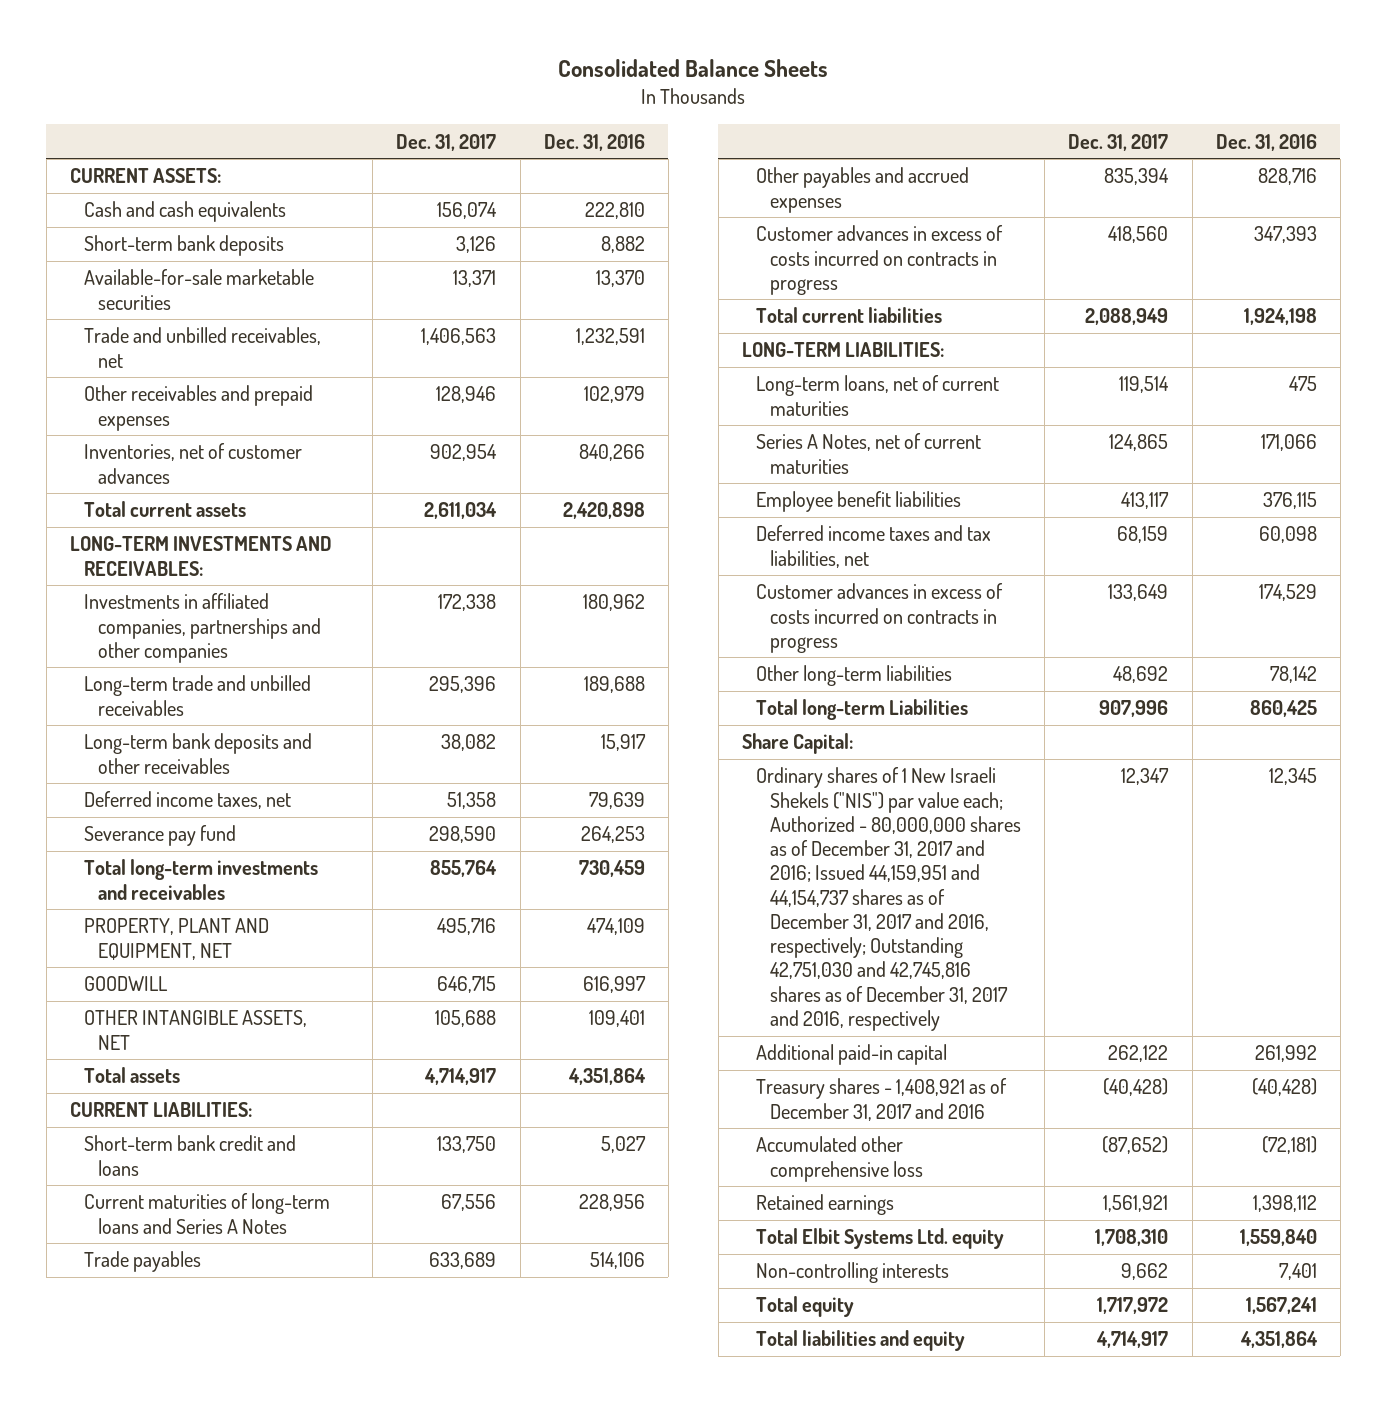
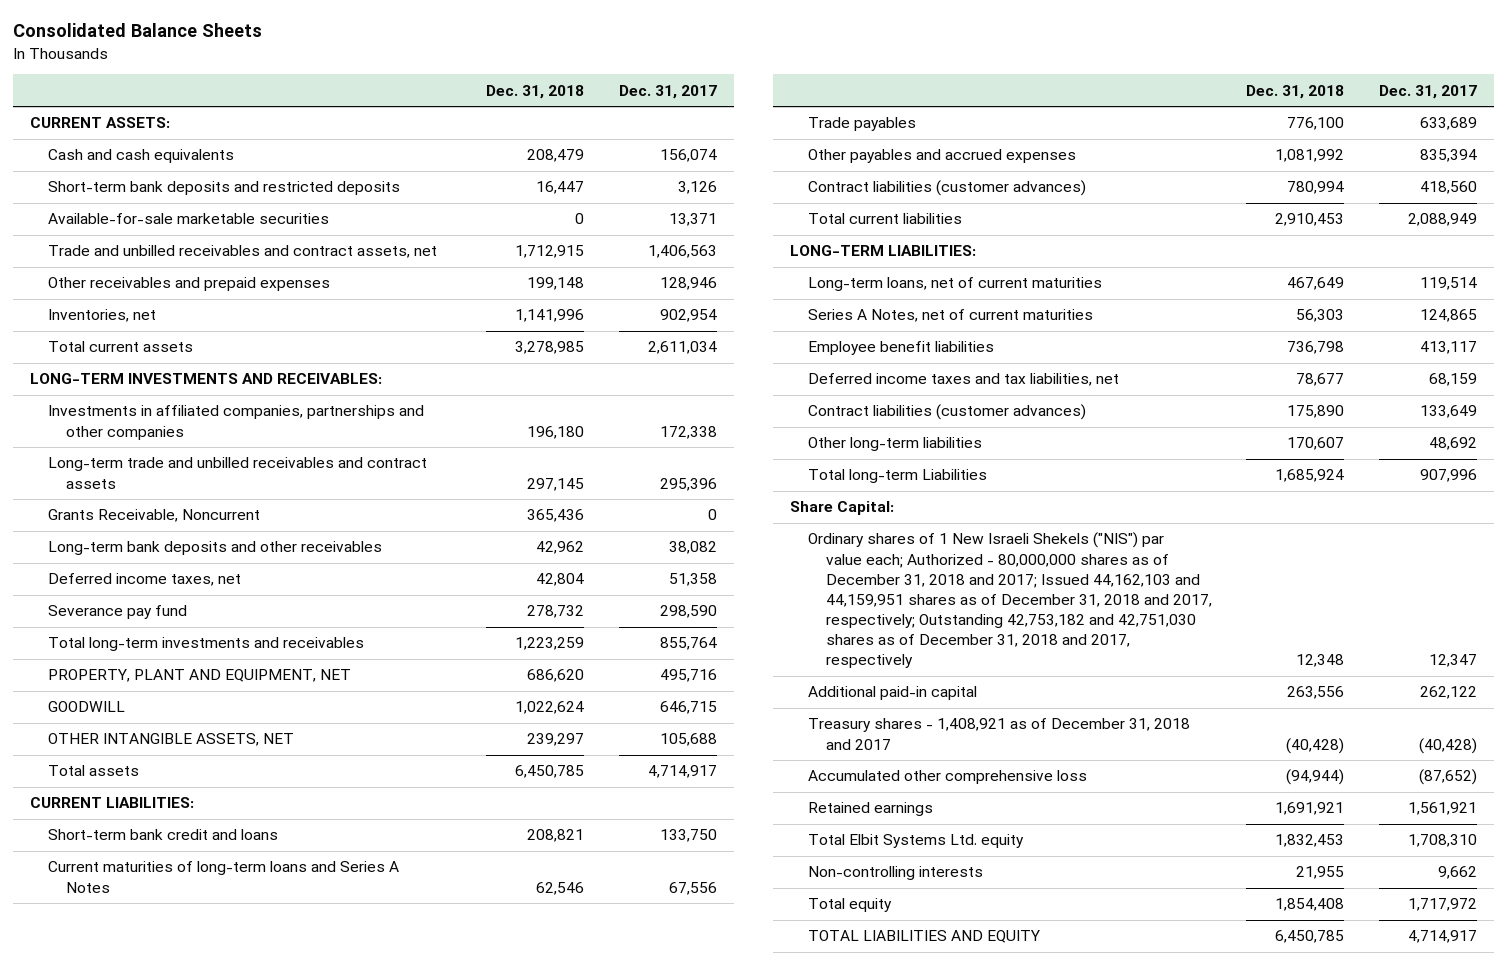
- | Dec. 31, 2017 | Dec. 31, 2016
+ | Dec. 31, 2018 | Dec. 31, 2017
- Short-term bank deposits | 3,126 | 8,882
+ Short-term bank deposits and restricted deposits | 16,447 | 3,126
- Trade and unbilled receivables, net | 1,406,563 | 1,232,591
+ Trade and unbilled receivables and contract assets, net | 1,712,915 | 1,406,563
- Inventories, net of customer advances | 902,954 | 840,266
+ Inventories, net | 1,141,996 | 902,954
- Long-term trade and unbilled receivables | 295,396 | 189,688
+ Long-term trade and unbilled receivables and contract assets | 297,145 | 295,396
+ Grants Receivable, Noncurrent | 365,436 | 0
- Customer advances in excess of costs incurred on contracts in progress | 418,560 | 347,393
+ Contract liabilities (customer advances) | 780,994 | 418,560
- Customer advances in excess of costs incurred on contracts in progress | 133,649 | 174,529
+ Contract liabilities (customer advances) | 175,890 | 133,649
- Ordinary shares of 1 New Israeli Shekels ("NIS") par value each; Authorized - 80,000,000 shares as of December 31, 2017 and 2016; Issued 44,159,951 and 44,154,737 shares as of December 31, 2017 and 2016, respectively; Outstanding 42,751,030 and 42,745,816 shares as of December 31, 2017 and 2016, respectively | 12,347 | 12,345
+ Ordinary shares of 1 New Israeli Shekels ("NIS") par value each; Authorized - 80,000,000 shares as of December 31, 2018 and 2017; Issued 44,162,103 and 44,159,951 shares as of December 31, 2018 and 2017, respectively; Outstanding 42,753,182 and 42,751,030 shares as of December 31, 2018 and 2017, respectively | 12,348 | 12,347
- Treasury shares - 1,408,921 as of December 31, 2017 and 2016 | (40,428) | (40,428)
+ Treasury shares - 1,408,921 as of December 31, 2018 and 2017 | (40,428) | (40,428)
- Total liabilities and equity | 4,714,917 | 4,351,864
+ TOTAL LIABILITIES AND EQUITY | 6,450,785 | 4,714,917

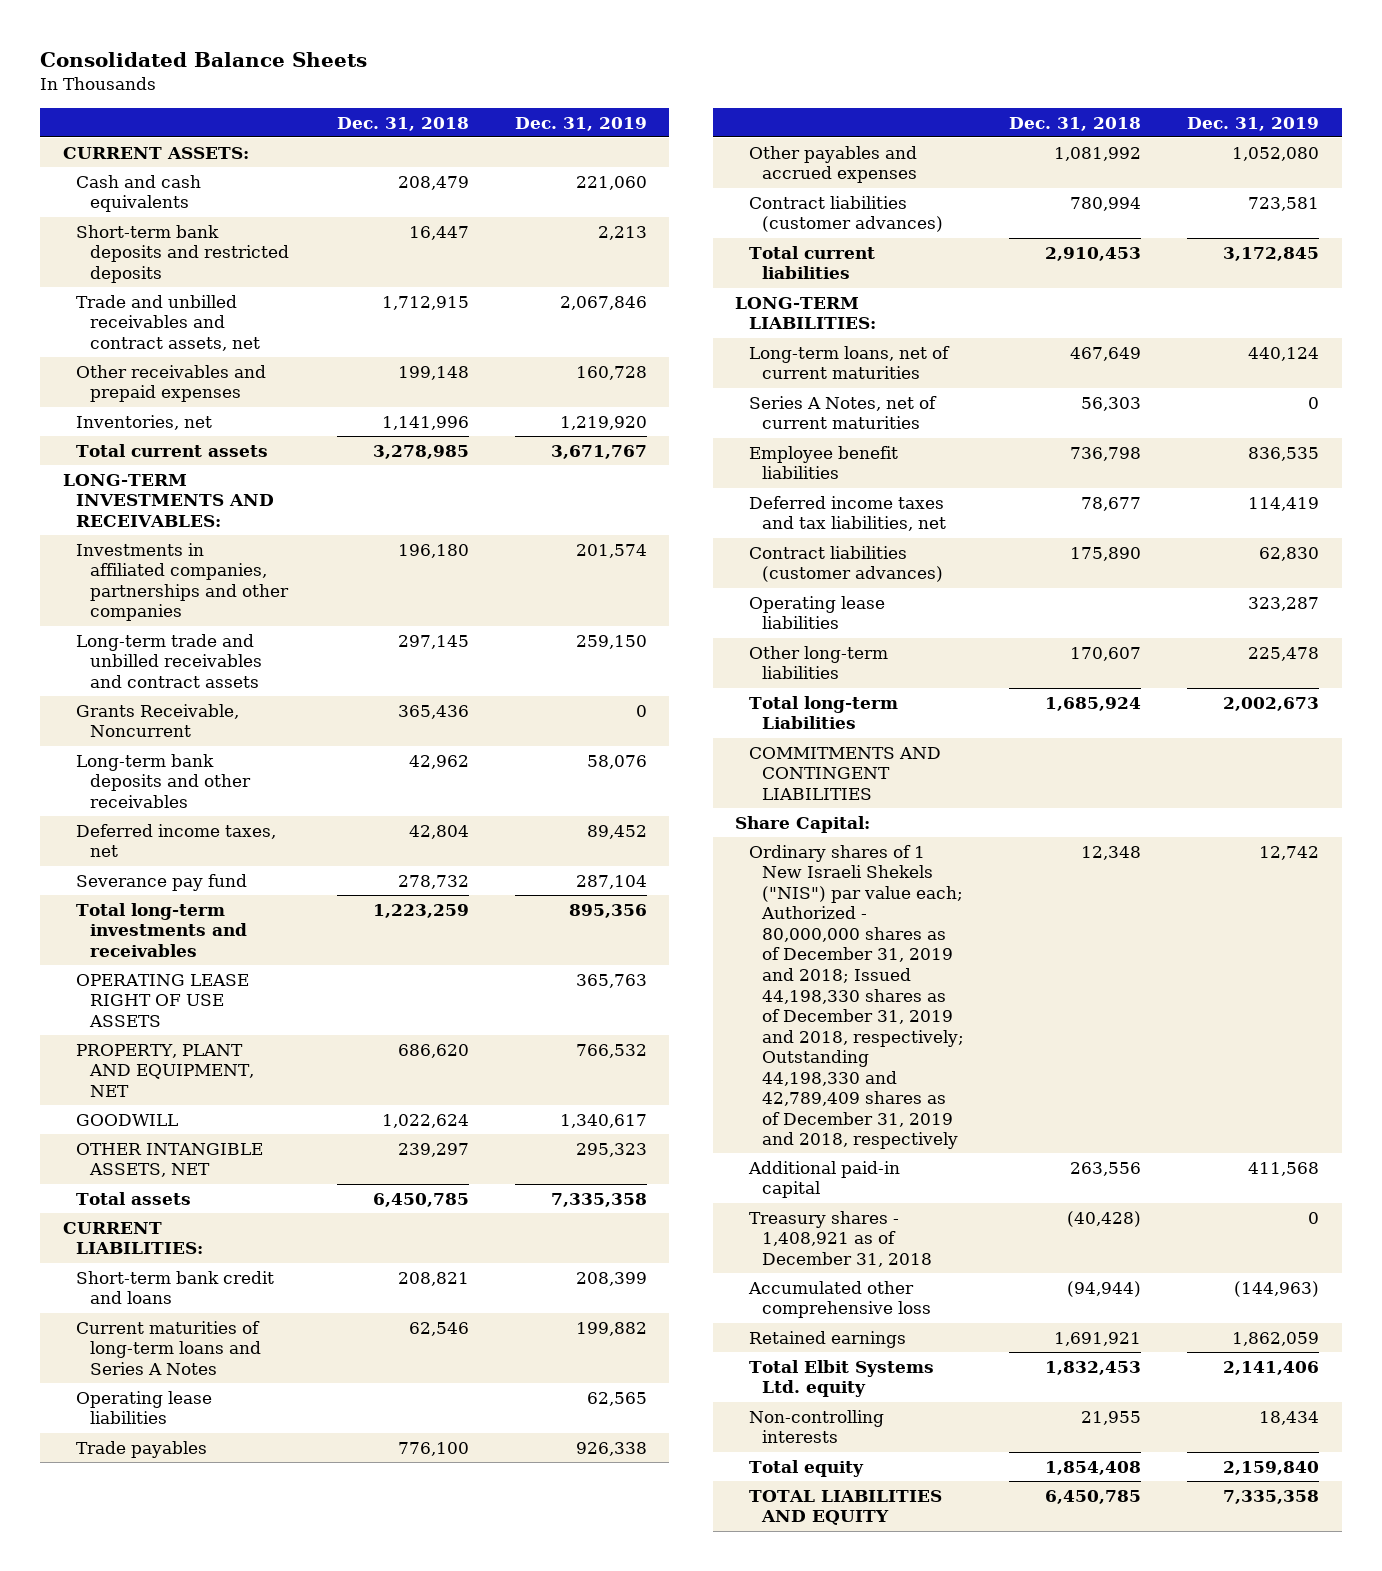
- | Dec. 31, 2018 | Dec. 31, 2017
+ | Dec. 31, 2018 | Dec. 31, 2019
- Available-for-sale marketable securities | 0 | 13,371
+ OPERATING LEASE RIGHT OF USE ASSETS | | 365,763
+ Operating lease liabilities | | 62,565
+ Operating lease liabilities | | 323,287
+ COMMITMENTS AND CONTINGENT LIABILITIES
- Ordinary shares of 1 New Israeli Shekels ("NIS") par value each; Authorized - 80,000,000 shares as of December 31, 2018 and 2017; Issued 44,162,103 and 44,159,951 shares as of December 31, 2018 and 2017, respectively; Outstanding 42,753,182 and 42,751,030 shares as of December 31, 2018 and 2017, respectively | 12,348 | 12,347
+ Ordinary shares of 1 New Israeli Shekels ("NIS") par value each; Authorized - 80,000,000 shares as of December 31, 2019 and 2018; Issued 44,198,330 shares as of December 31, 2019 and 2018, respectively; Outstanding 44,198,330 and 42,789,409 shares as of December 31, 2019 and 2018, respectively | 12,348 | 12,742
- Treasury shares - 1,408,921 as of December 31, 2018 and 2017 | (40,428) | (40,428)
+ Treasury shares - 1,408,921 as of December 31, 2018 | (40,428) | 0

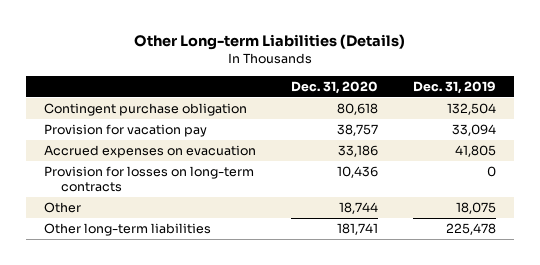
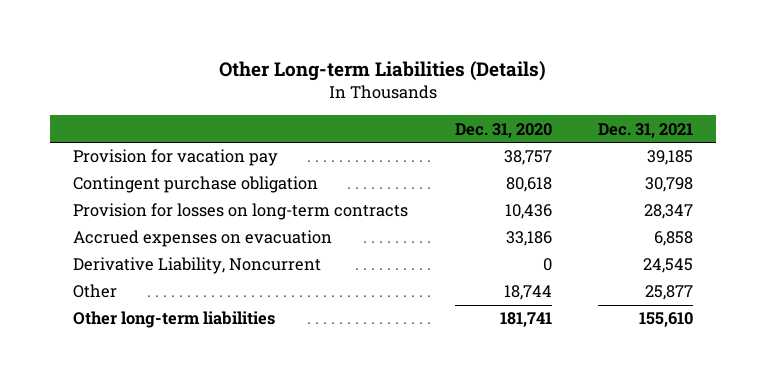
- | Dec. 31, 2020 | Dec. 31, 2019
+ | Dec. 31, 2020 | Dec. 31, 2021
moved down: Contingent purchase obligation | 80,618 | 30,798
moved down: Accrued expenses on evacuation | 33,186 | 6,858
+ Derivative Liability, Noncurrent | 0 | 24,545

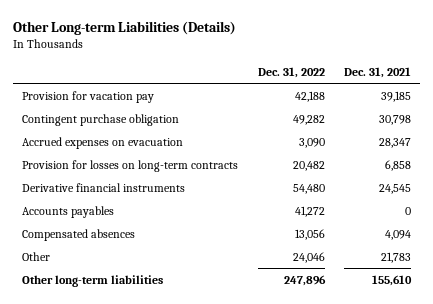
- | Dec. 31, 2020 | Dec. 31, 2021
+ | Dec. 31, 2022 | Dec. 31, 2021
- Provision for losses on long-term contracts | 10,436 | 28,347
- Accrued expenses on evacuation | 33,186 | 6,858
- Derivative Liability, Noncurrent | 0 | 24,545
- Other | 18,744 | 25,877
+ Accrued expenses on evacuation | 3,090 | 28,347
+ Provision for losses on long-term contracts | 20,482 | 6,858
+ Derivative financial instruments | 54,480 | 24,545
+ Accounts payables | 41,272 | 0
+ Compensated absences | 13,056 | 4,094
+ Other | 24,046 | 21,783

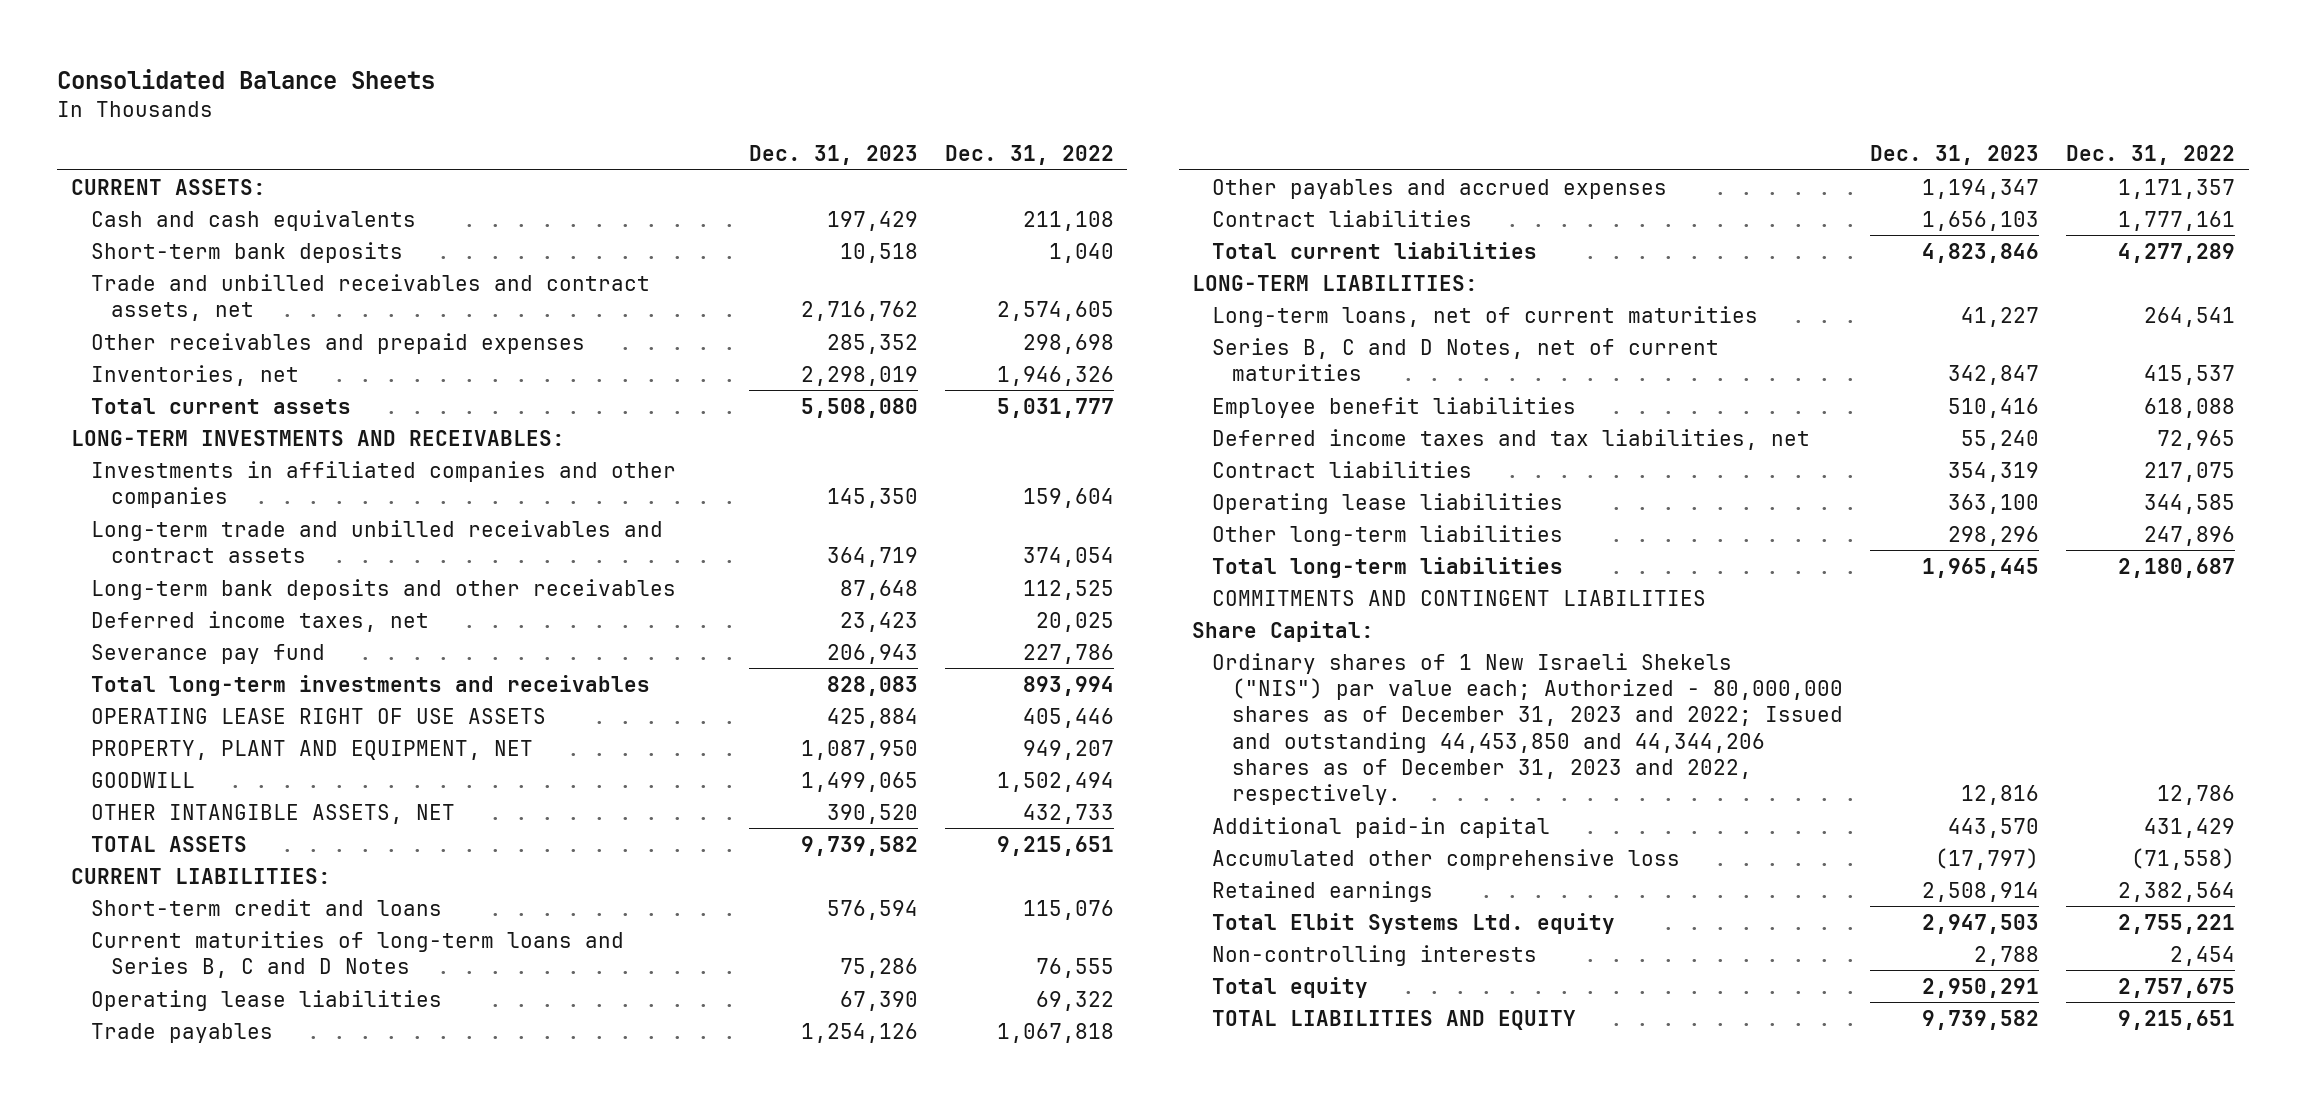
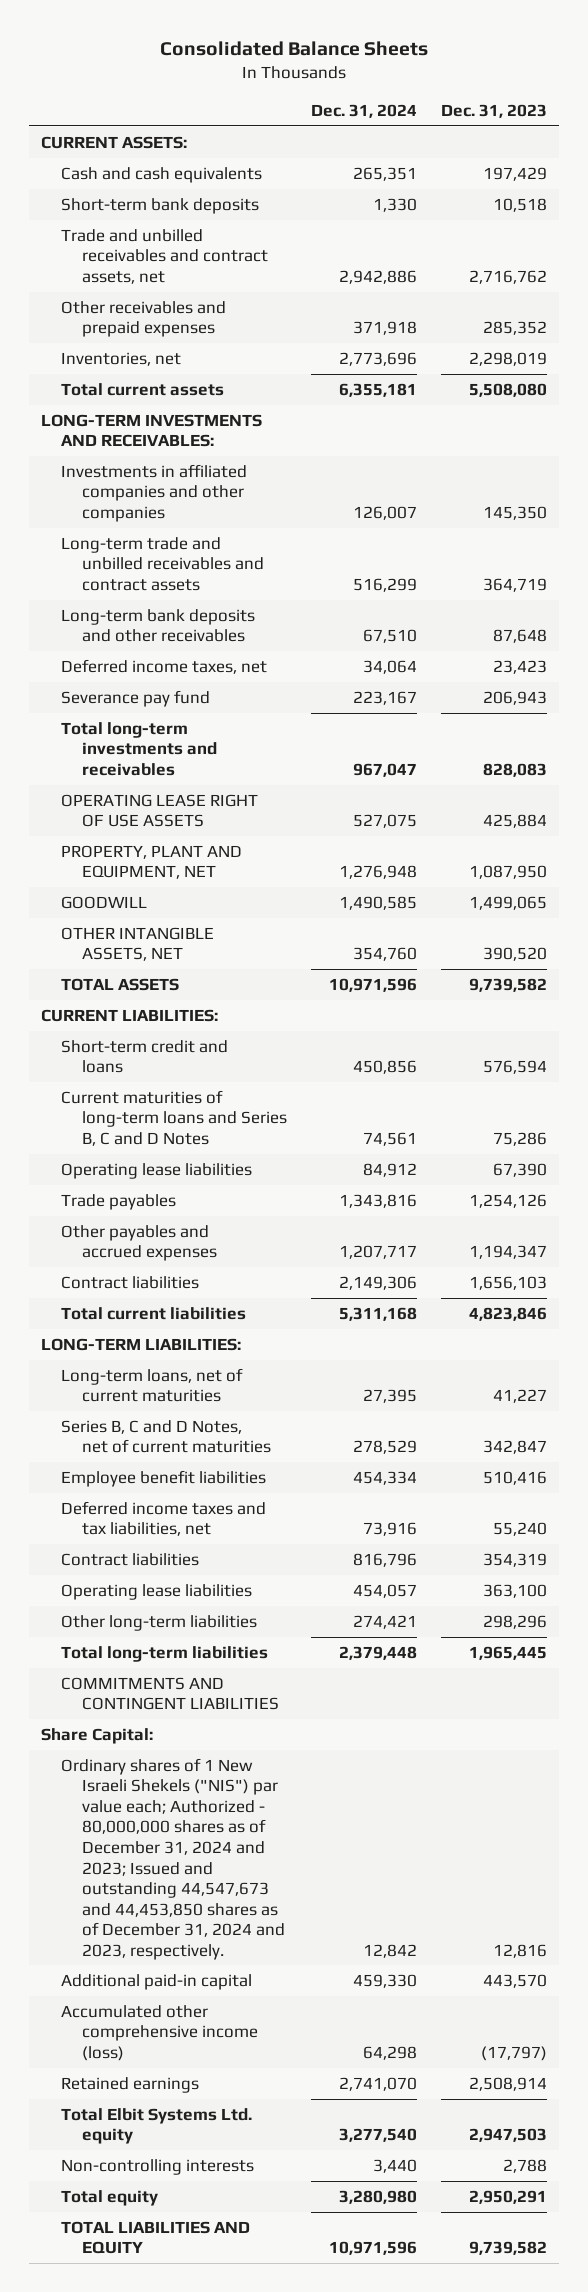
- | Dec. 31, 2023 | Dec. 31, 2022
+ | Dec. 31, 2024 | Dec. 31, 2023
- Ordinary shares of 1 New Israeli Shekels ("NIS") par value each; Authorized - 80,000,000 shares as of December 31, 2023 and 2022; Issued and outstanding 44,453,850 and 44,344,206 shares as of December 31, 2023 and 2022, respectively. | 12,816 | 12,786
+ Ordinary shares of 1 New Israeli Shekels ("NIS") par value each; Authorized - 80,000,000 shares as of December 31, 2024 and 2023; Issued and outstanding 44,547,673 and 44,453,850 shares as of December 31, 2024 and 2023, respectively. | 12,842 | 12,816
- Accumulated other comprehensive loss | (17,797) | (71,558)
+ Accumulated other comprehensive income (loss) | 64,298 | (17,797)

